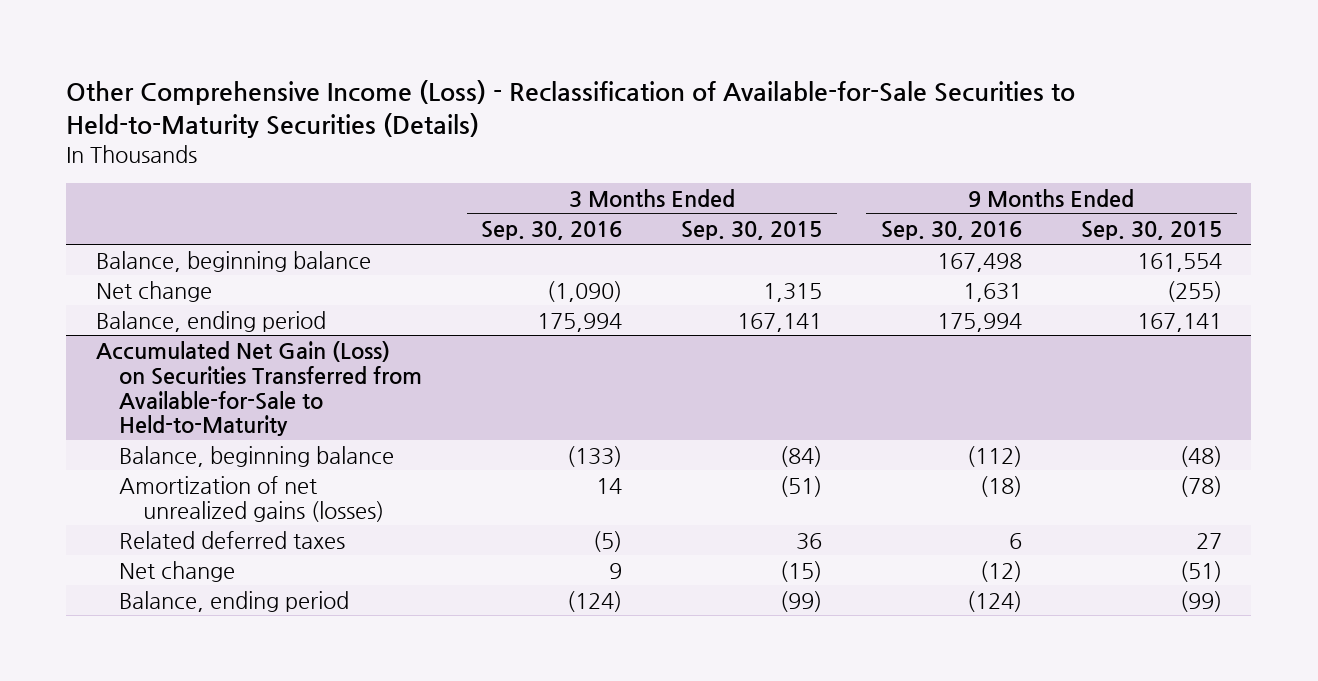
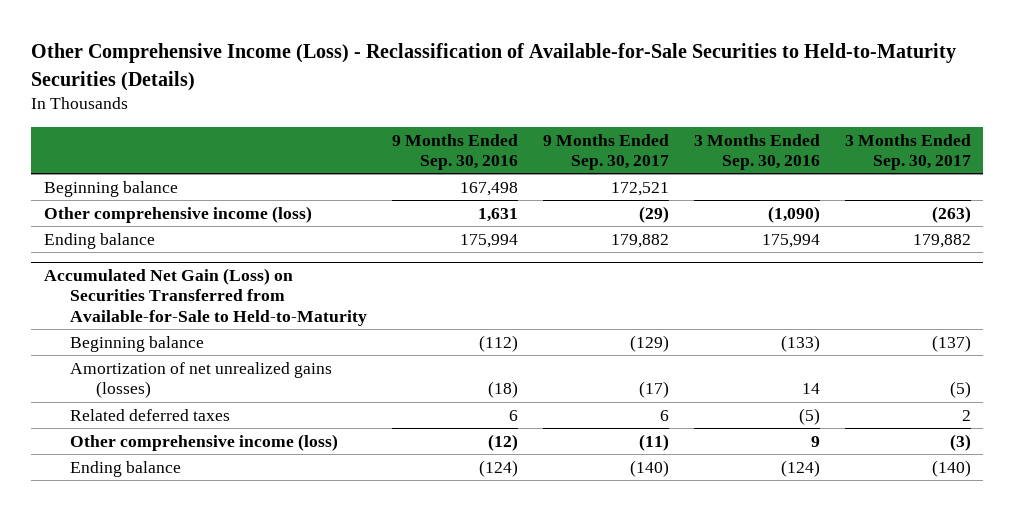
- | 3 Months Ended Sep. 30, 2016 | 3 Months Ended Sep. 30, 2015 | 9 Months Ended Sep. 30, 2016 | 9 Months Ended Sep. 30, 2015
+ | 9 Months Ended Sep. 30, 2016 | 9 Months Ended Sep. 30, 2017 | 3 Months Ended Sep. 30, 2016 | 3 Months Ended Sep. 30, 2017
- Balance, beginning balance | | | 167,498 | 161,554
- Net change | (1,090) | 1,315 | 1,631 | (255)
- Balance, ending period | 175,994 | 167,141 | 175,994 | 167,141
+ Beginning balance | 167,498 | 172,521 | |
+ Other comprehensive income (loss) | 1,631 | (29) | (1,090) | (263)
+ Ending balance | 175,994 | 179,882 | 175,994 | 179,882
@ Accumulated Net Gain (Loss) on Securities Transferred from Available-for-Sale to Held-to-Maturity
- Balance, beginning balance | (133) | (84) | (112) | (48)
+ Beginning balance | (112) | (129) | (133) | (137)
- Net change | 9 | (15) | (12) | (51)
- Balance, ending period | (124) | (99) | (124) | (99)
+ Other comprehensive income (loss) | (12) | (11) | 9 | (3)
+ Ending balance | (124) | (140) | (124) | (140)

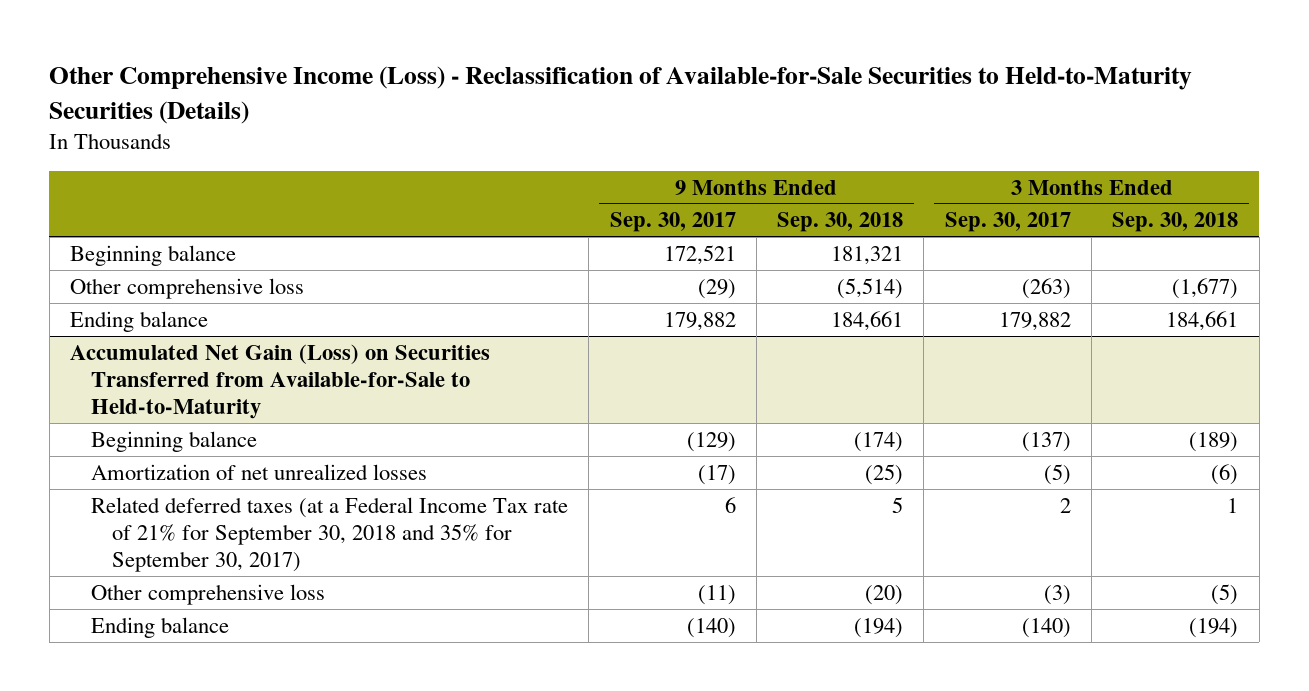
- | 9 Months Ended Sep. 30, 2016 | 9 Months Ended Sep. 30, 2017 | 3 Months Ended Sep. 30, 2016 | 3 Months Ended Sep. 30, 2017
+ | 9 Months Ended Sep. 30, 2017 | 9 Months Ended Sep. 30, 2018 | 3 Months Ended Sep. 30, 2017 | 3 Months Ended Sep. 30, 2018
- Other comprehensive income (loss) | 1,631 | (29) | (1,090) | (263)
+ Other comprehensive loss | (29) | (5,514) | (263) | (1,677)
@ Accumulated Net Gain (Loss) on Securities Transferred from Available-for-Sale to Held-to-Maturity
- Amortization of net unrealized gains (losses) | (18) | (17) | 14 | (5)
- Related deferred taxes | 6 | 6 | (5) | 2
- Other comprehensive income (loss) | (12) | (11) | 9 | (3)
+ Amortization of net unrealized losses | (17) | (25) | (5) | (6)
+ Related deferred taxes (at a Federal Income Tax rate of 21% for September 30, 2018 and 35% for September 30, 2017) | 6 | 5 | 2 | 1
+ Other comprehensive loss | (11) | (20) | (3) | (5)

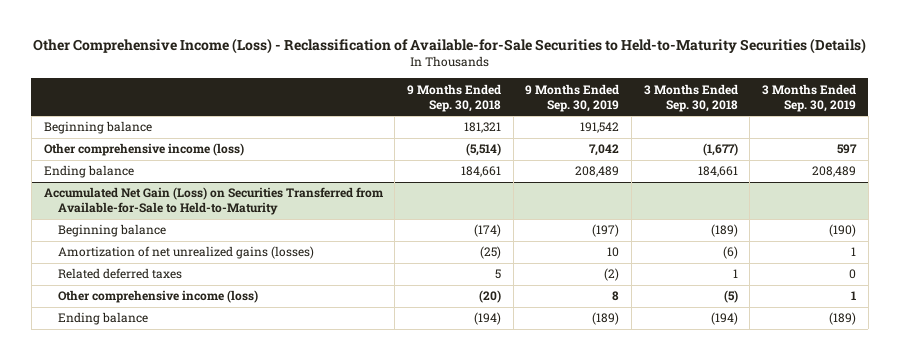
- | 9 Months Ended Sep. 30, 2017 | 9 Months Ended Sep. 30, 2018 | 3 Months Ended Sep. 30, 2017 | 3 Months Ended Sep. 30, 2018
+ | 9 Months Ended Sep. 30, 2018 | 9 Months Ended Sep. 30, 2019 | 3 Months Ended Sep. 30, 2018 | 3 Months Ended Sep. 30, 2019
- Other comprehensive loss | (29) | (5,514) | (263) | (1,677)
+ Other comprehensive income (loss) | (5,514) | 7,042 | (1,677) | 597
@ Accumulated Net Gain (Loss) on Securities Transferred from Available-for-Sale to Held-to-Maturity
- Amortization of net unrealized losses | (17) | (25) | (5) | (6)
- Related deferred taxes (at a Federal Income Tax rate of 21% for September 30, 2018 and 35% for September 30, 2017) | 6 | 5 | 2 | 1
- Other comprehensive loss | (11) | (20) | (3) | (5)
+ Amortization of net unrealized gains (losses) | (25) | 10 | (6) | 1
+ Related deferred taxes | 5 | (2) | 1 | 0
+ Other comprehensive income (loss) | (20) | 8 | (5) | 1

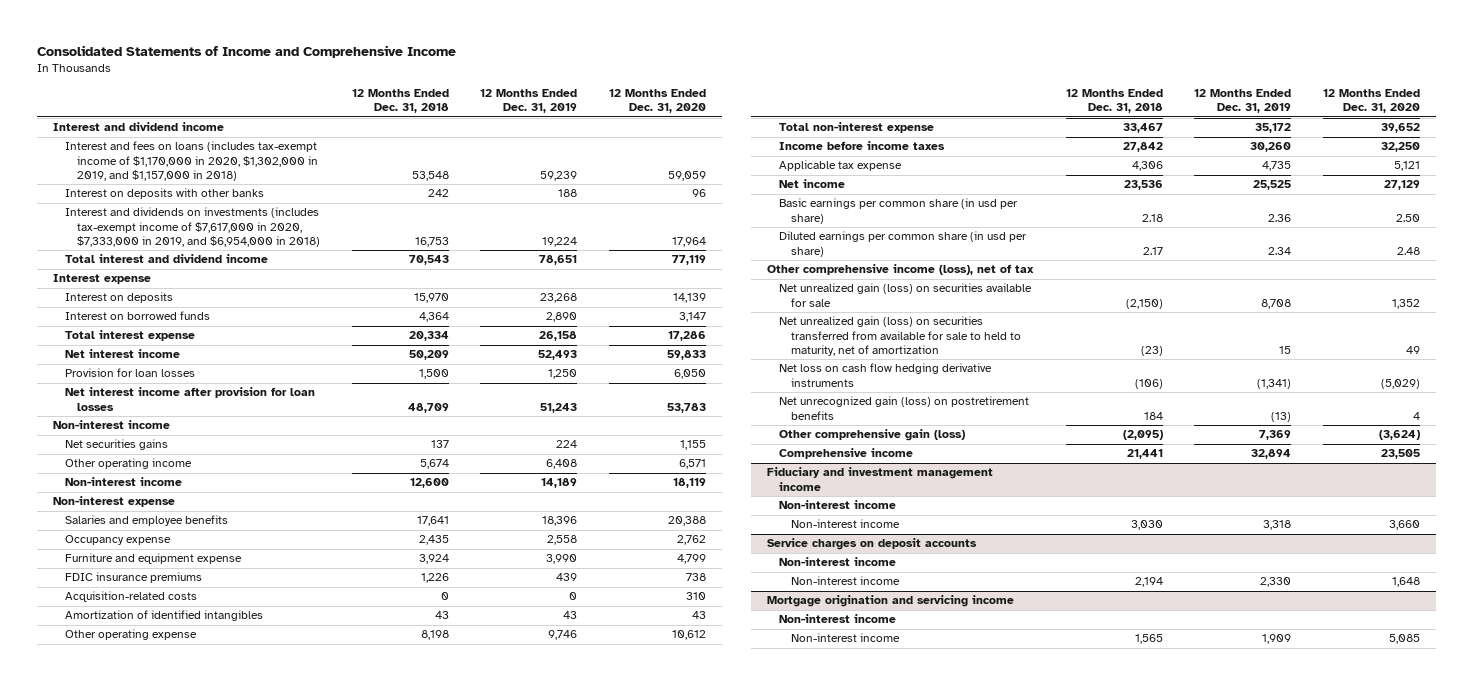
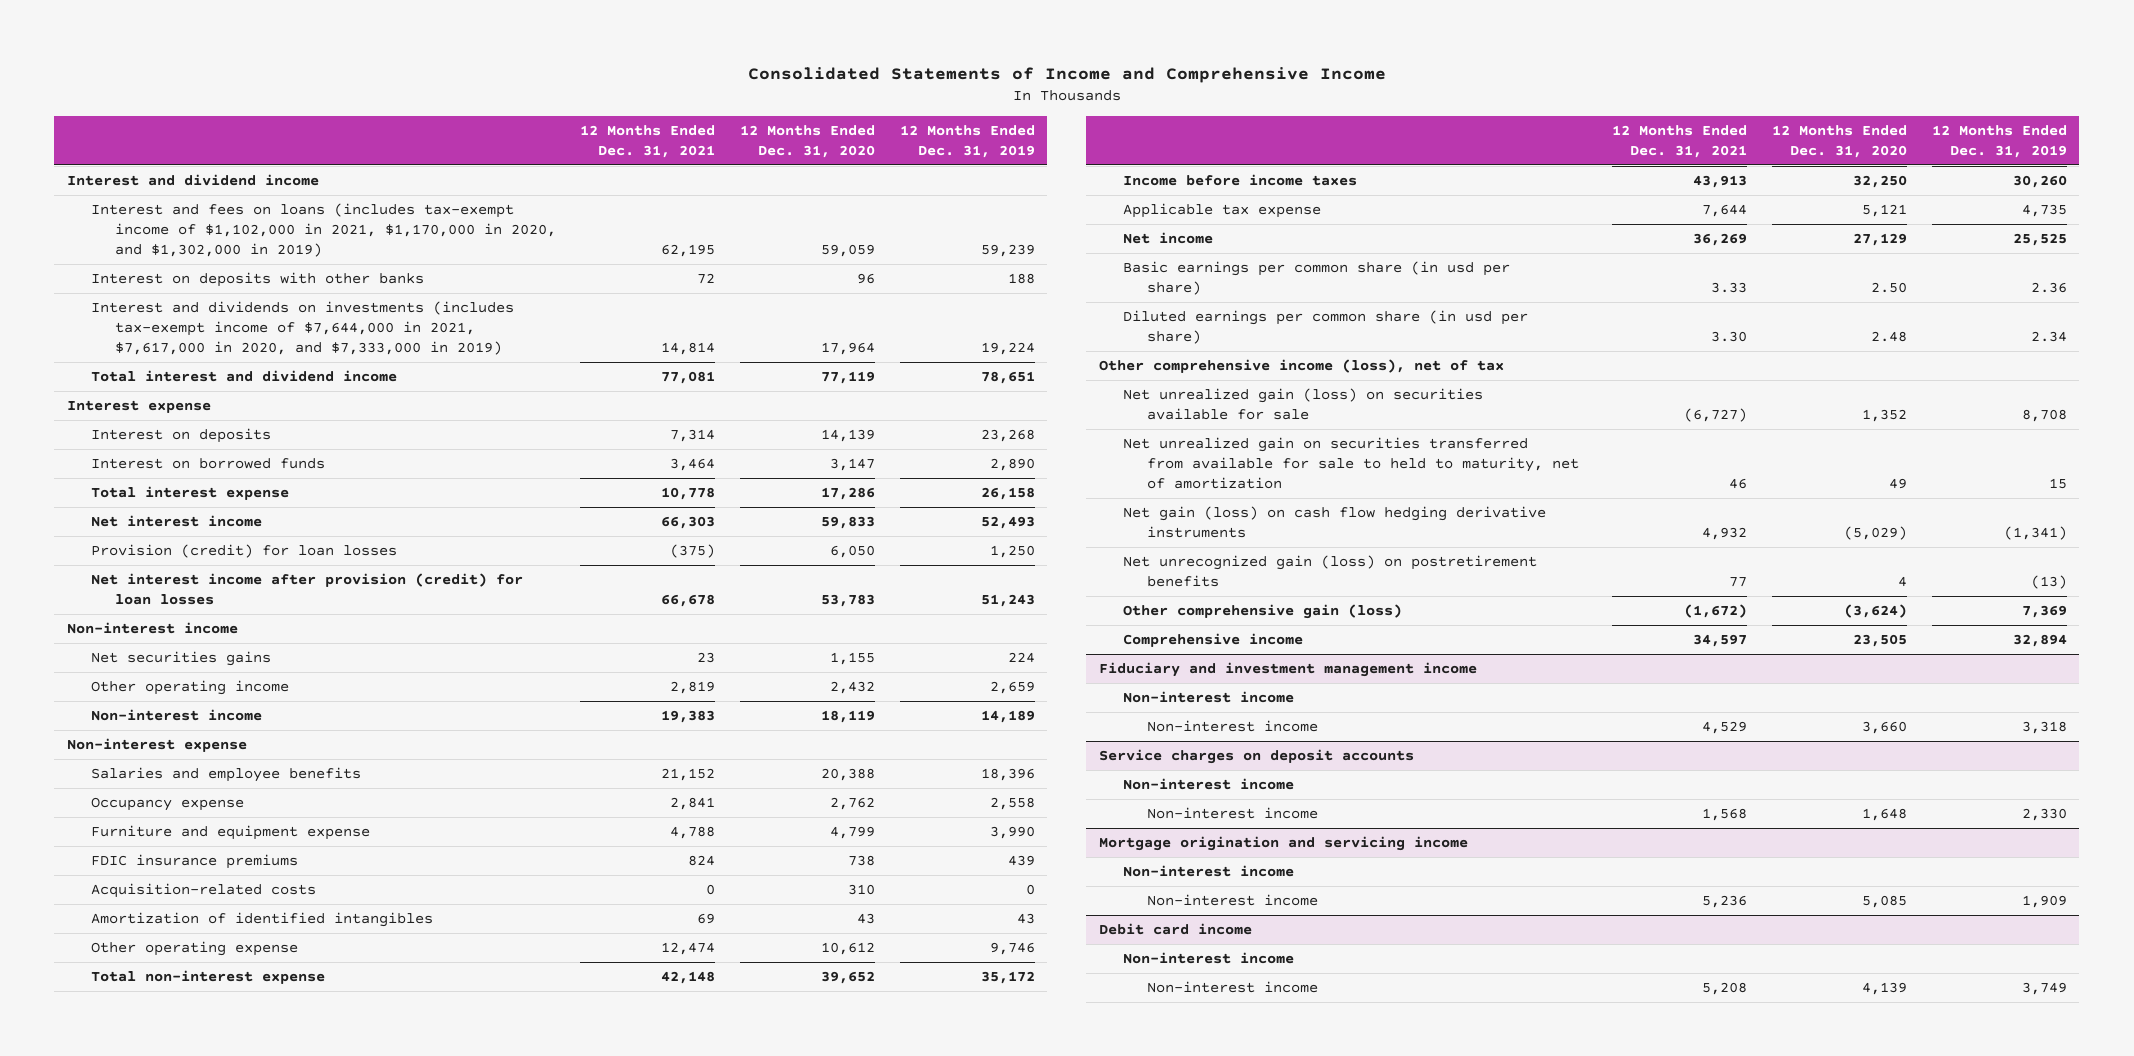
- | 12 Months Ended Dec. 31, 2018 | 12 Months Ended Dec. 31, 2019 | 12 Months Ended Dec. 31, 2020
+ | 12 Months Ended Dec. 31, 2021 | 12 Months Ended Dec. 31, 2020 | 12 Months Ended Dec. 31, 2019
- Interest and fees on loans (includes tax-exempt income of $1,170,000 in 2020, $1,302,000 in 2019, and $1,157,000 in 2018) | 53,548 | 59,239 | 59,059
+ Interest and fees on loans (includes tax-exempt income of $1,102,000 in 2021, $1,170,000 in 2020, and $1,302,000 in 2019) | 62,195 | 59,059 | 59,239
- Interest and dividends on investments (includes tax-exempt income of $7,617,000 in 2020, $7,333,000 in 2019, and $6,954,000 in 2018) | 16,753 | 19,224 | 17,964
+ Interest and dividends on investments (includes tax-exempt income of $7,644,000 in 2021, $7,617,000 in 2020, and $7,333,000 in 2019) | 14,814 | 17,964 | 19,224
- Provision for loan losses | 1,500 | 1,250 | 6,050
- Net interest income after provision for loan losses | 48,709 | 51,243 | 53,783
+ Provision (credit) for loan losses | (375) | 6,050 | 1,250
+ Net interest income after provision (credit) for loan losses | 66,678 | 53,783 | 51,243
- Other operating income | 5,674 | 6,408 | 6,571
+ Other operating income | 2,819 | 2,432 | 2,659
- Net unrealized gain (loss) on securities transferred from available for sale to held to maturity, net of amortization | (23) | 15 | 49
- Net loss on cash flow hedging derivative instruments | (106) | (1,341) | (5,029)
+ Net unrealized gain on securities transferred from available for sale to held to maturity, net of amortization | 46 | 49 | 15
+ Net gain (loss) on cash flow hedging derivative instruments | 4,932 | (5,029) | (1,341)
+ Debit card income
+ Non-interest income
+ Non-interest income | 5,208 | 4,139 | 3,749

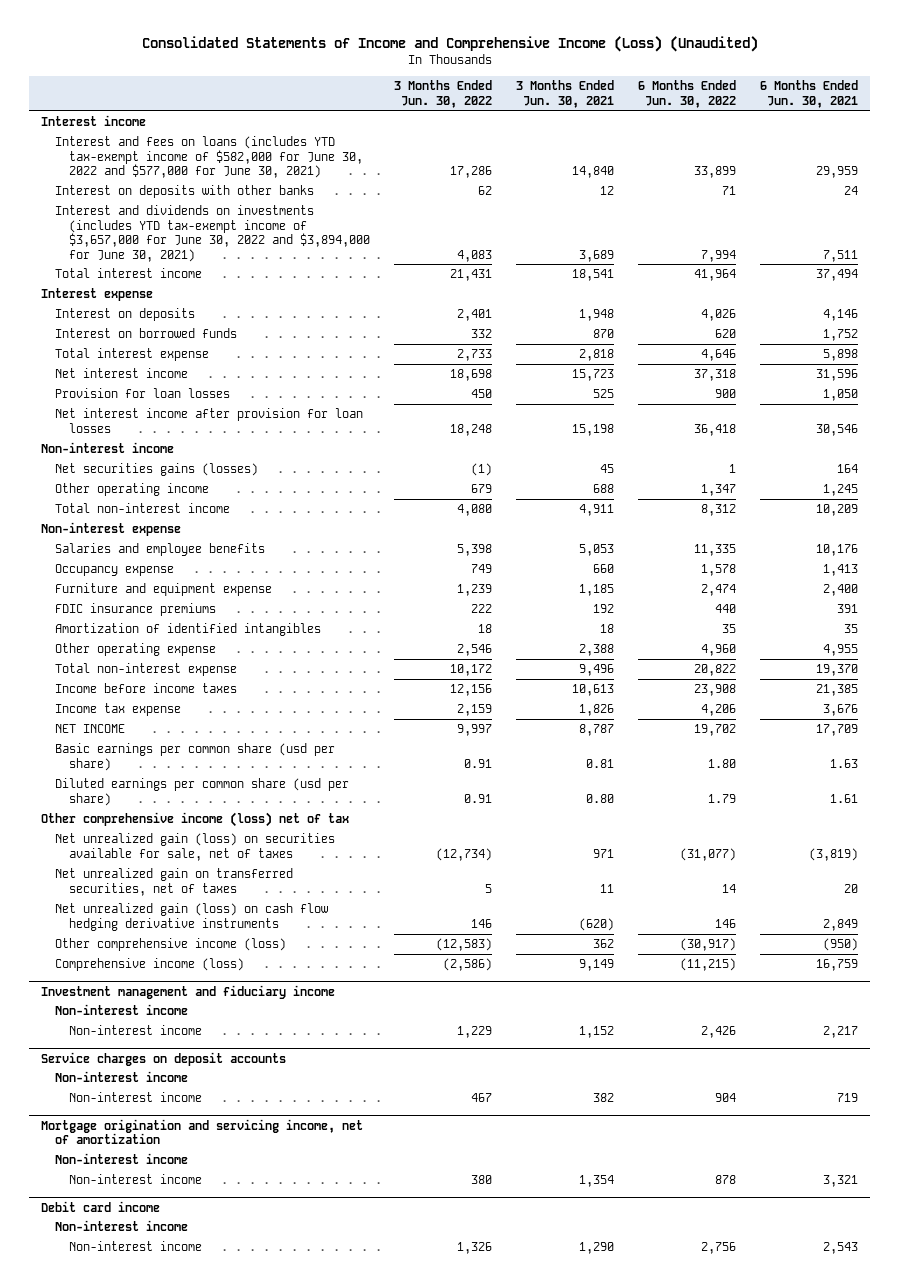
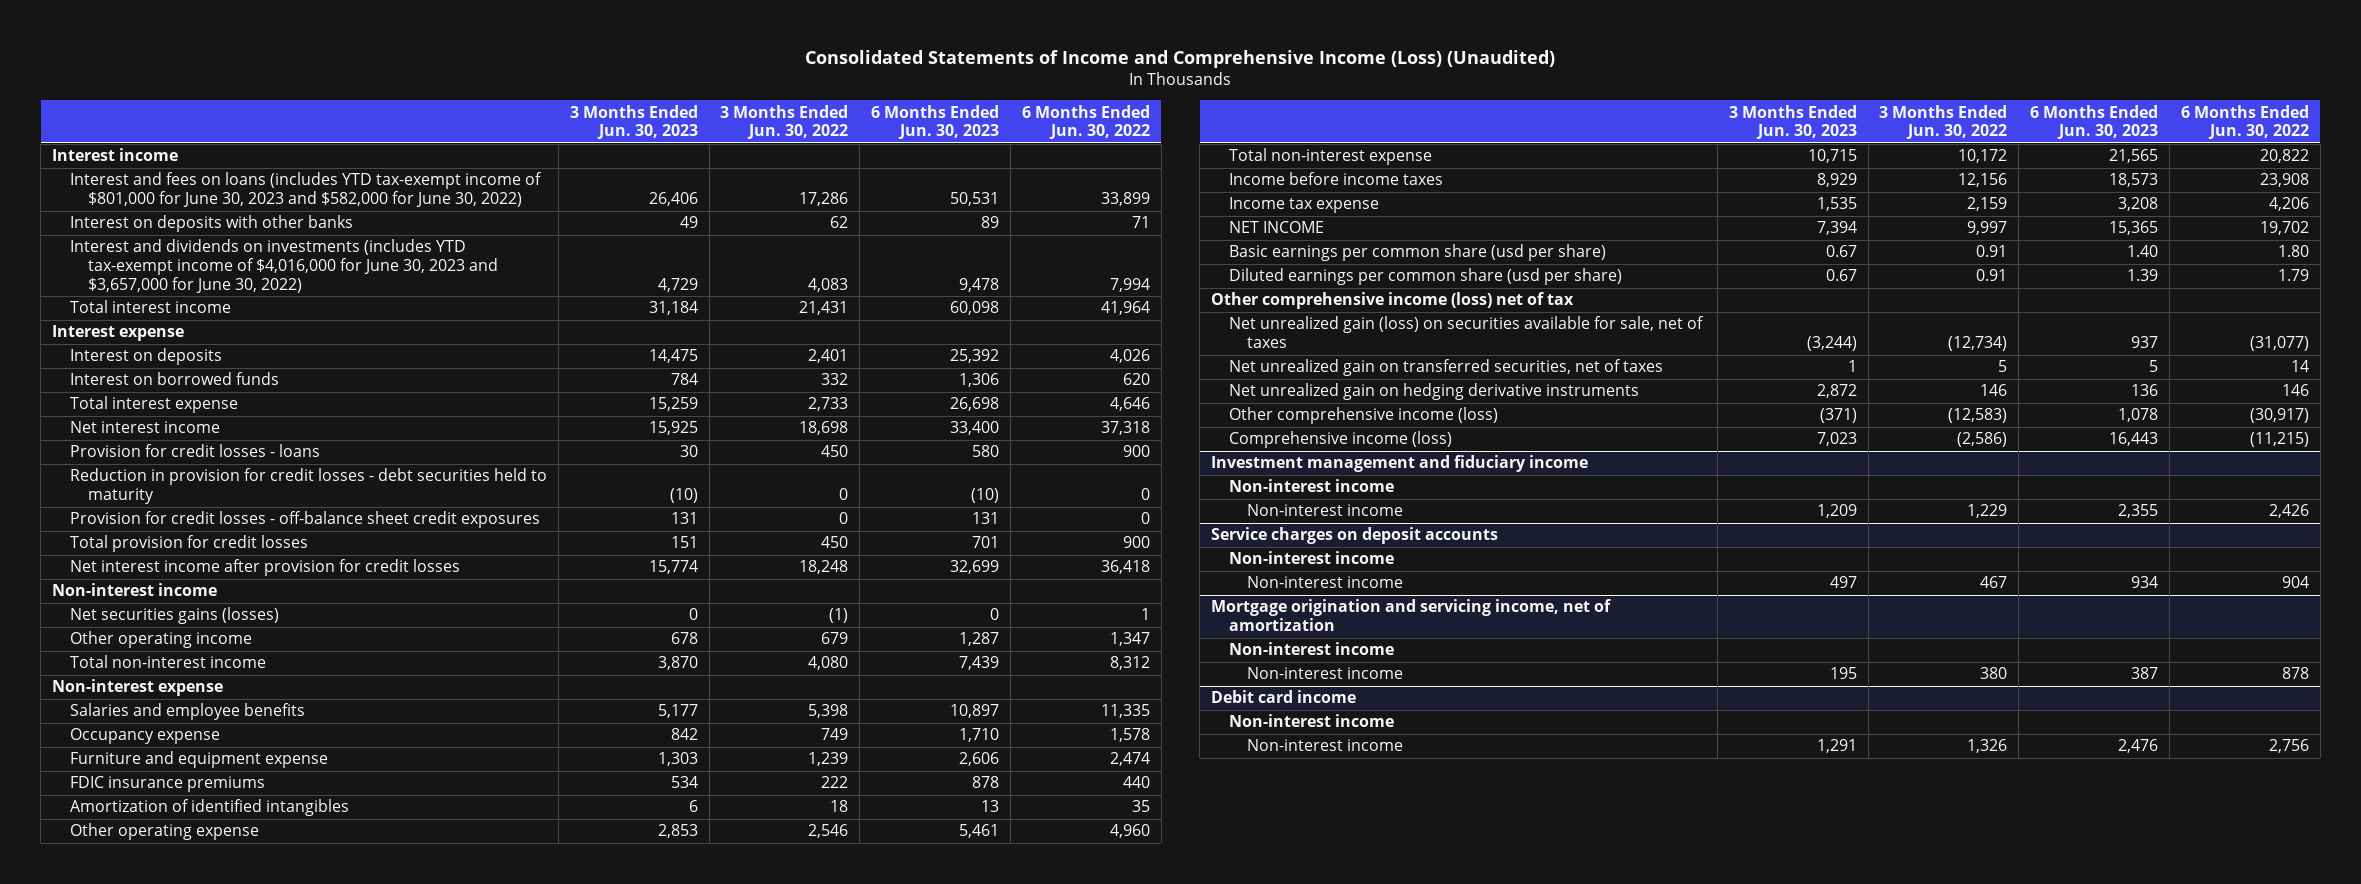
- | 3 Months Ended Jun. 30, 2022 | 3 Months Ended Jun. 30, 2021 | 6 Months Ended Jun. 30, 2022 | 6 Months Ended Jun. 30, 2021
+ | 3 Months Ended Jun. 30, 2023 | 3 Months Ended Jun. 30, 2022 | 6 Months Ended Jun. 30, 2023 | 6 Months Ended Jun. 30, 2022
- Interest and fees on loans (includes YTD tax-exempt income of $582,000 for June 30, 2022 and $577,000 for June 30, 2021) | 17,286 | 14,840 | 33,899 | 29,959
+ Interest and fees on loans (includes YTD tax-exempt income of $801,000 for June 30, 2023 and $582,000 for June 30, 2022) | 26,406 | 17,286 | 50,531 | 33,899
- Interest and dividends on investments (includes YTD tax-exempt income of $3,657,000 for June 30, 2022 and $3,894,000 for June 30, 2021) | 4,083 | 3,689 | 7,994 | 7,511
+ Interest and dividends on investments (includes YTD tax-exempt income of $4,016,000 for June 30, 2023 and $3,657,000 for June 30, 2022) | 4,729 | 4,083 | 9,478 | 7,994
- Provision for loan losses | 450 | 525 | 900 | 1,050
- Net interest income after provision for loan losses | 18,248 | 15,198 | 36,418 | 30,546
+ Provision for credit losses - loans | 30 | 450 | 580 | 900
+ Reduction in provision for credit losses - debt securities held to maturity | (10) | 0 | (10) | 0
+ Provision for credit losses - off-balance sheet credit exposures | 131 | 0 | 131 | 0
+ Total provision for credit losses | 151 | 450 | 701 | 900
+ Net interest income after provision for credit losses | 15,774 | 18,248 | 32,699 | 36,418
- Net unrealized gain (loss) on cash flow hedging derivative instruments | 146 | (620) | 146 | 2,849
+ Net unrealized gain on hedging derivative instruments | 2,872 | 146 | 136 | 146

